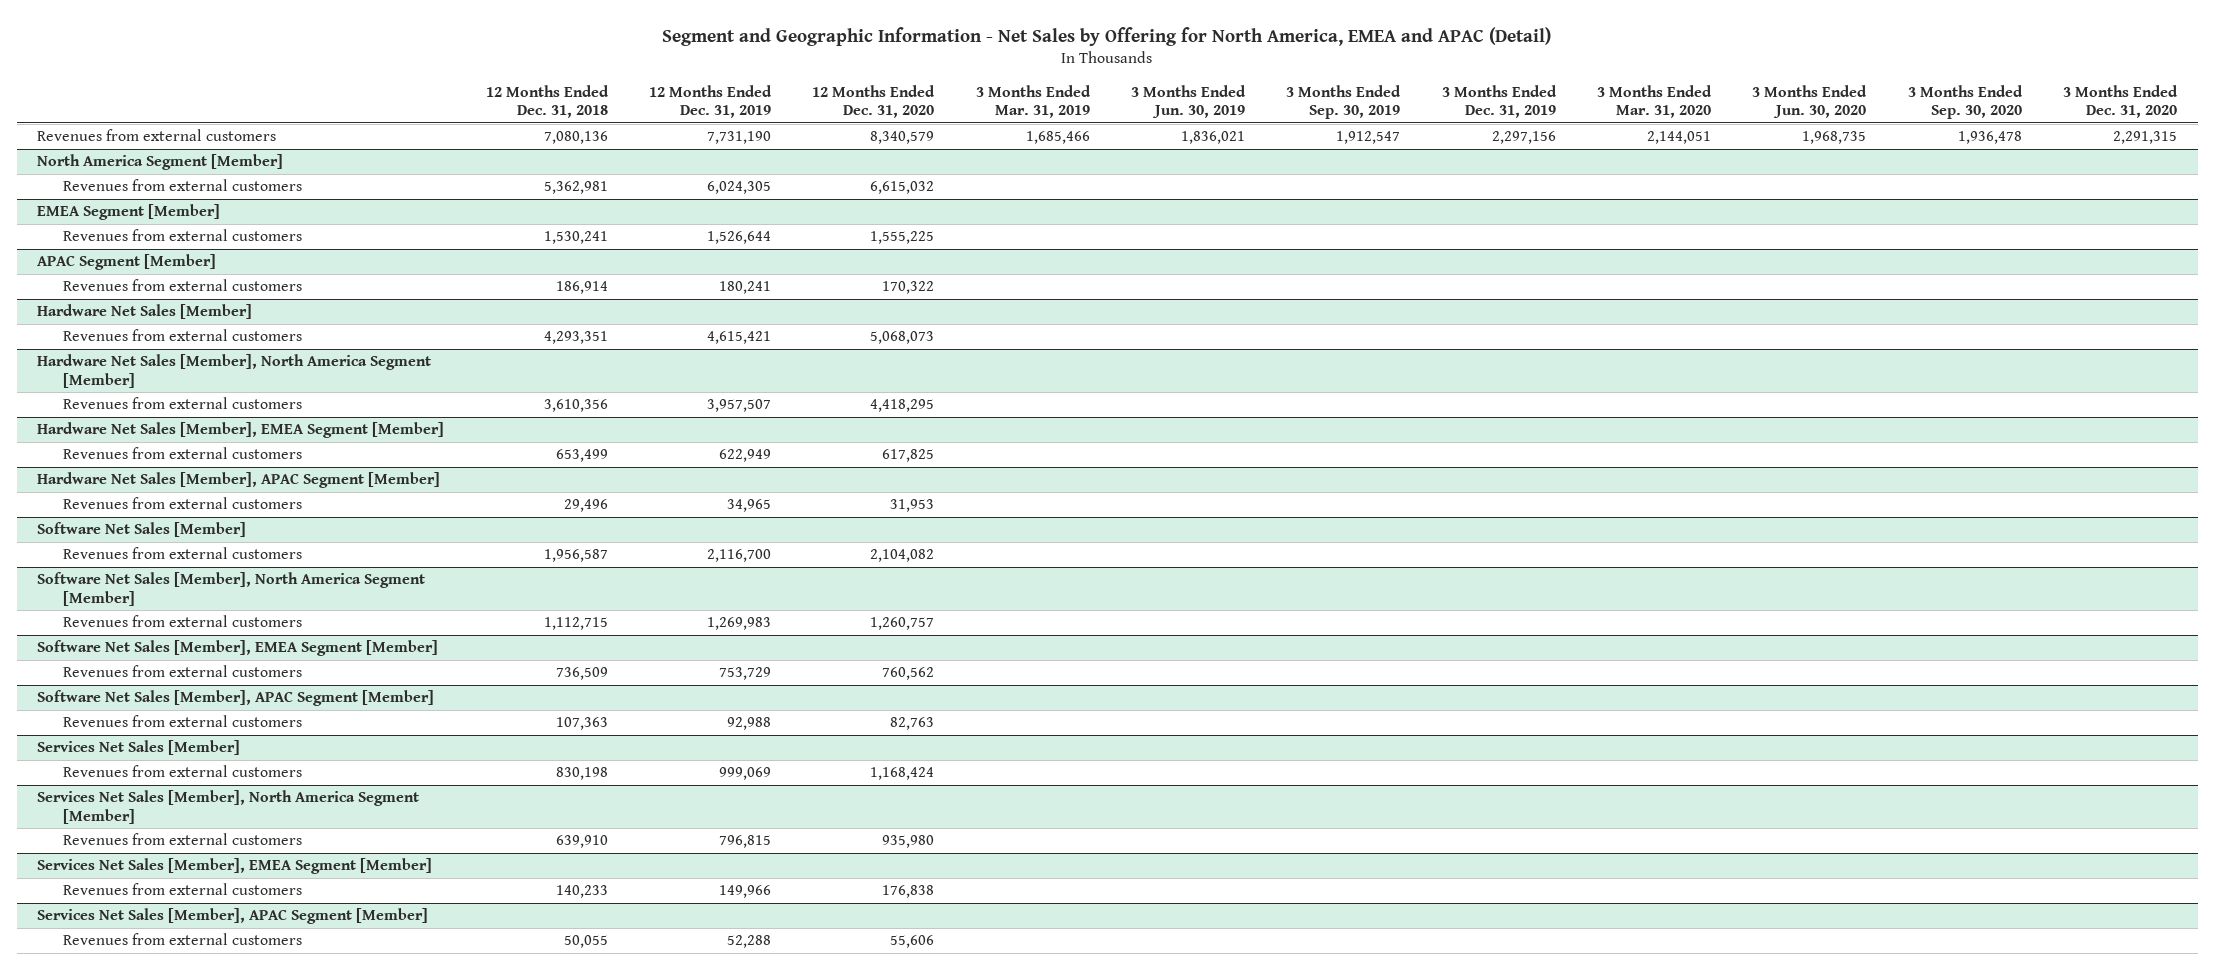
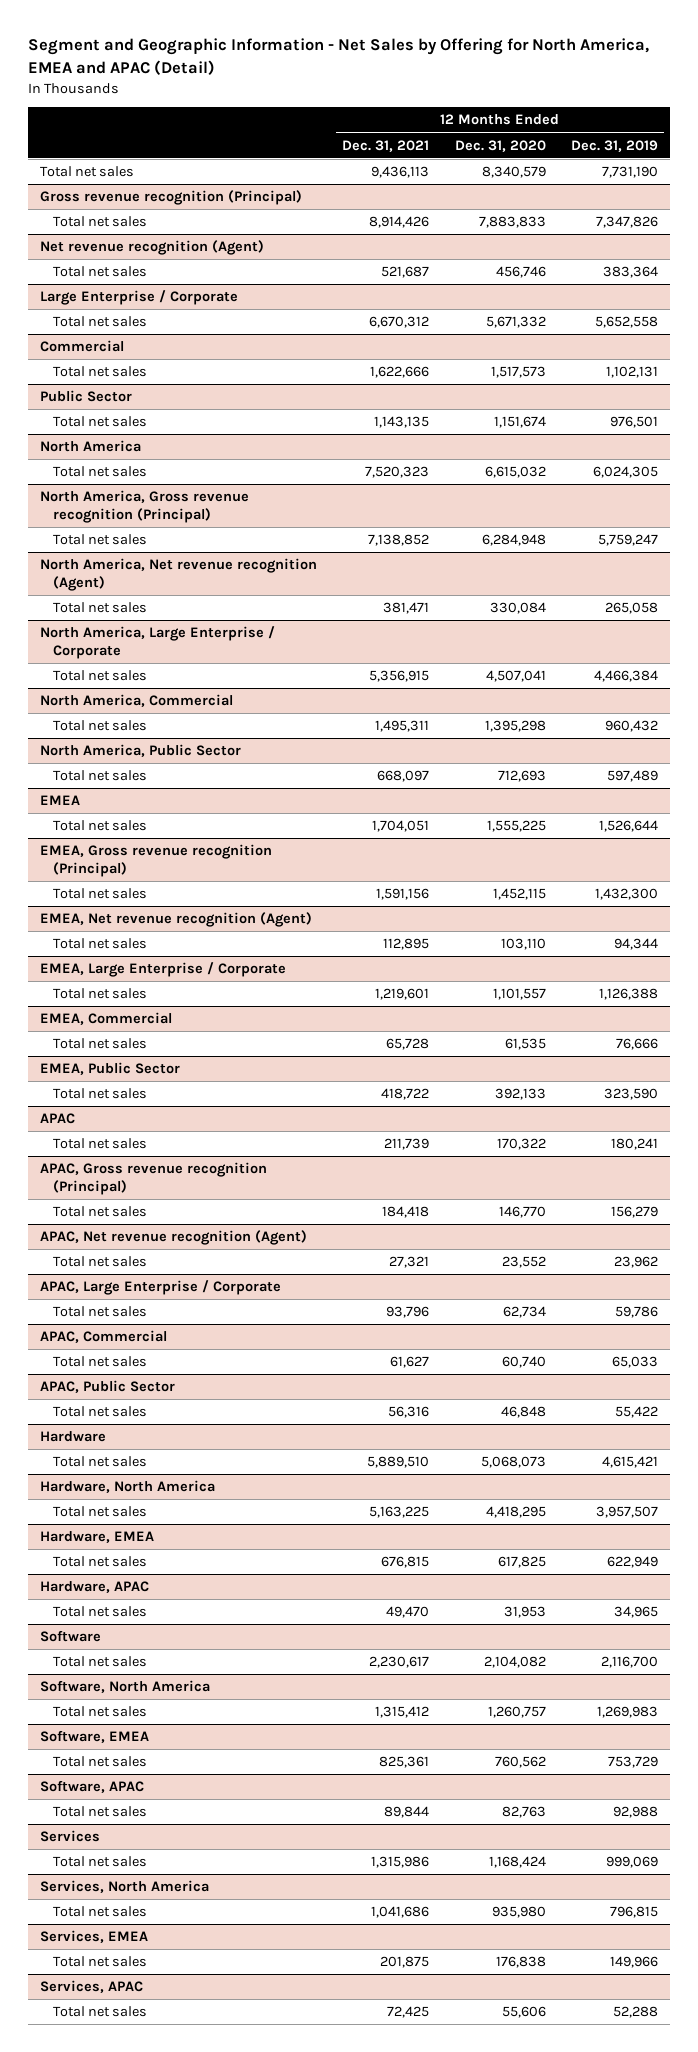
- | 12 Months Ended Dec. 31, 2018 | 12 Months Ended Dec. 31, 2019 | 12 Months Ended Dec. 31, 2020 | 3 Months Ended Mar. 31, 2019 | 3 Months Ended Jun. 30, 2019 | 3 Months Ended Sep. 30, 2019 | 3 Months Ended Dec. 31, 2019 | 3 Months Ended Mar. 31, 2020 | 3 Months Ended Jun. 30, 2020 | 3 Months Ended Sep. 30, 2020 | 3 Months Ended Dec. 31, 2020
+ | 12 Months Ended Dec. 31, 2021 | 12 Months Ended Dec. 31, 2020 | 12 Months Ended Dec. 31, 2019
- Revenues from external customers | 7,080,136 | 7,731,190 | 8,340,579 | 1,685,466 | 1,836,021 | 1,912,547 | 2,297,156 | 2,144,051 | 1,968,735 | 1,936,478 | 2,291,315
- North America Segment [Member]
- Revenues from external customers | 5,362,981 | 6,024,305 | 6,615,032 | | | | | | | |
- EMEA Segment [Member]
- Revenues from external customers | 1,530,241 | 1,526,644 | 1,555,225 | | | | | | | |
- APAC Segment [Member]
- Revenues from external customers | 186,914 | 180,241 | 170,322 | | | | | | | |
- Hardware Net Sales [Member]
- Revenues from external customers | 4,293,351 | 4,615,421 | 5,068,073 | | | | | | | |
- Hardware Net Sales [Member], North America Segment [Member]
- Revenues from external customers | 3,610,356 | 3,957,507 | 4,418,295 | | | | | | | |
- Hardware Net Sales [Member], EMEA Segment [Member]
- Revenues from external customers | 653,499 | 622,949 | 617,825 | | | | | | | |
- Hardware Net Sales [Member], APAC Segment [Member]
- Revenues from external customers | 29,496 | 34,965 | 31,953 | | | | | | | |
- Software Net Sales [Member]
- Revenues from external customers | 1,956,587 | 2,116,700 | 2,104,082 | | | | | | | |
- Software Net Sales [Member], North America Segment [Member]
- Revenues from external customers | 1,112,715 | 1,269,983 | 1,260,757 | | | | | | | |
- Software Net Sales [Member], EMEA Segment [Member]
- Revenues from external customers | 736,509 | 753,729 | 760,562 | | | | | | | |
- Software Net Sales [Member], APAC Segment [Member]
- Revenues from external customers | 107,363 | 92,988 | 82,763 | | | | | | | |
- Services Net Sales [Member]
- Revenues from external customers | 830,198 | 999,069 | 1,168,424 | | | | | | | |
- Services Net Sales [Member], North America Segment [Member]
- Revenues from external customers | 639,910 | 796,815 | 935,980 | | | | | | | |
- Services Net Sales [Member], EMEA Segment [Member]
- Revenues from external customers | 140,233 | 149,966 | 176,838 | | | | | | | |
- Services Net Sales [Member], APAC Segment [Member]
- Revenues from external customers | 50,055 | 52,288 | 55,606 | | | | | | | |
+ Total net sales | 9,436,113 | 8,340,579 | 7,731,190
+ Gross revenue recognition (Principal)
+ Total net sales | 8,914,426 | 7,883,833 | 7,347,826
+ Net revenue recognition (Agent)
+ Total net sales | 521,687 | 456,746 | 383,364
+ Large Enterprise / Corporate
+ Total net sales | 6,670,312 | 5,671,332 | 5,652,558
+ Commercial
+ Total net sales | 1,622,666 | 1,517,573 | 1,102,131
+ Public Sector
+ Total net sales | 1,143,135 | 1,151,674 | 976,501
+ North America
+ Total net sales | 7,520,323 | 6,615,032 | 6,024,305
+ North America, Gross revenue recognition (Principal)
+ Total net sales | 7,138,852 | 6,284,948 | 5,759,247
+ North America, Net revenue recognition (Agent)
+ Total net sales | 381,471 | 330,084 | 265,058
+ North America, Large Enterprise / Corporate
+ Total net sales | 5,356,915 | 4,507,041 | 4,466,384
+ North America, Commercial
+ Total net sales | 1,495,311 | 1,395,298 | 960,432
+ North America, Public Sector
+ Total net sales | 668,097 | 712,693 | 597,489
+ EMEA
+ Total net sales | 1,704,051 | 1,555,225 | 1,526,644
+ EMEA, Gross revenue recognition (Principal)
+ Total net sales | 1,591,156 | 1,452,115 | 1,432,300
+ EMEA, Net revenue recognition (Agent)
+ Total net sales | 112,895 | 103,110 | 94,344
+ EMEA, Large Enterprise / Corporate
+ Total net sales | 1,219,601 | 1,101,557 | 1,126,388
+ EMEA, Commercial
+ Total net sales | 65,728 | 61,535 | 76,666
+ EMEA, Public Sector
+ Total net sales | 418,722 | 392,133 | 323,590
+ APAC
+ Total net sales | 211,739 | 170,322 | 180,241
+ APAC, Gross revenue recognition (Principal)
+ Total net sales | 184,418 | 146,770 | 156,279
+ APAC, Net revenue recognition (Agent)
+ Total net sales | 27,321 | 23,552 | 23,962
+ APAC, Large Enterprise / Corporate
+ Total net sales | 93,796 | 62,734 | 59,786
+ APAC, Commercial
+ Total net sales | 61,627 | 60,740 | 65,033
+ APAC, Public Sector
+ Total net sales | 56,316 | 46,848 | 55,422
+ Hardware
+ Total net sales | 5,889,510 | 5,068,073 | 4,615,421
+ Hardware, North America
+ Total net sales | 5,163,225 | 4,418,295 | 3,957,507
+ Hardware, EMEA
+ Total net sales | 676,815 | 617,825 | 622,949
+ Hardware, APAC
+ Total net sales | 49,470 | 31,953 | 34,965
+ Software
+ Total net sales | 2,230,617 | 2,104,082 | 2,116,700
+ Software, North America
+ Total net sales | 1,315,412 | 1,260,757 | 1,269,983
+ Software, EMEA
+ Total net sales | 825,361 | 760,562 | 753,729
+ Software, APAC
+ Total net sales | 89,844 | 82,763 | 92,988
+ Services
+ Total net sales | 1,315,986 | 1,168,424 | 999,069
+ Services, North America
+ Total net sales | 1,041,686 | 935,980 | 796,815
+ Services, EMEA
+ Total net sales | 201,875 | 176,838 | 149,966
+ Services, APAC
+ Total net sales | 72,425 | 55,606 | 52,288

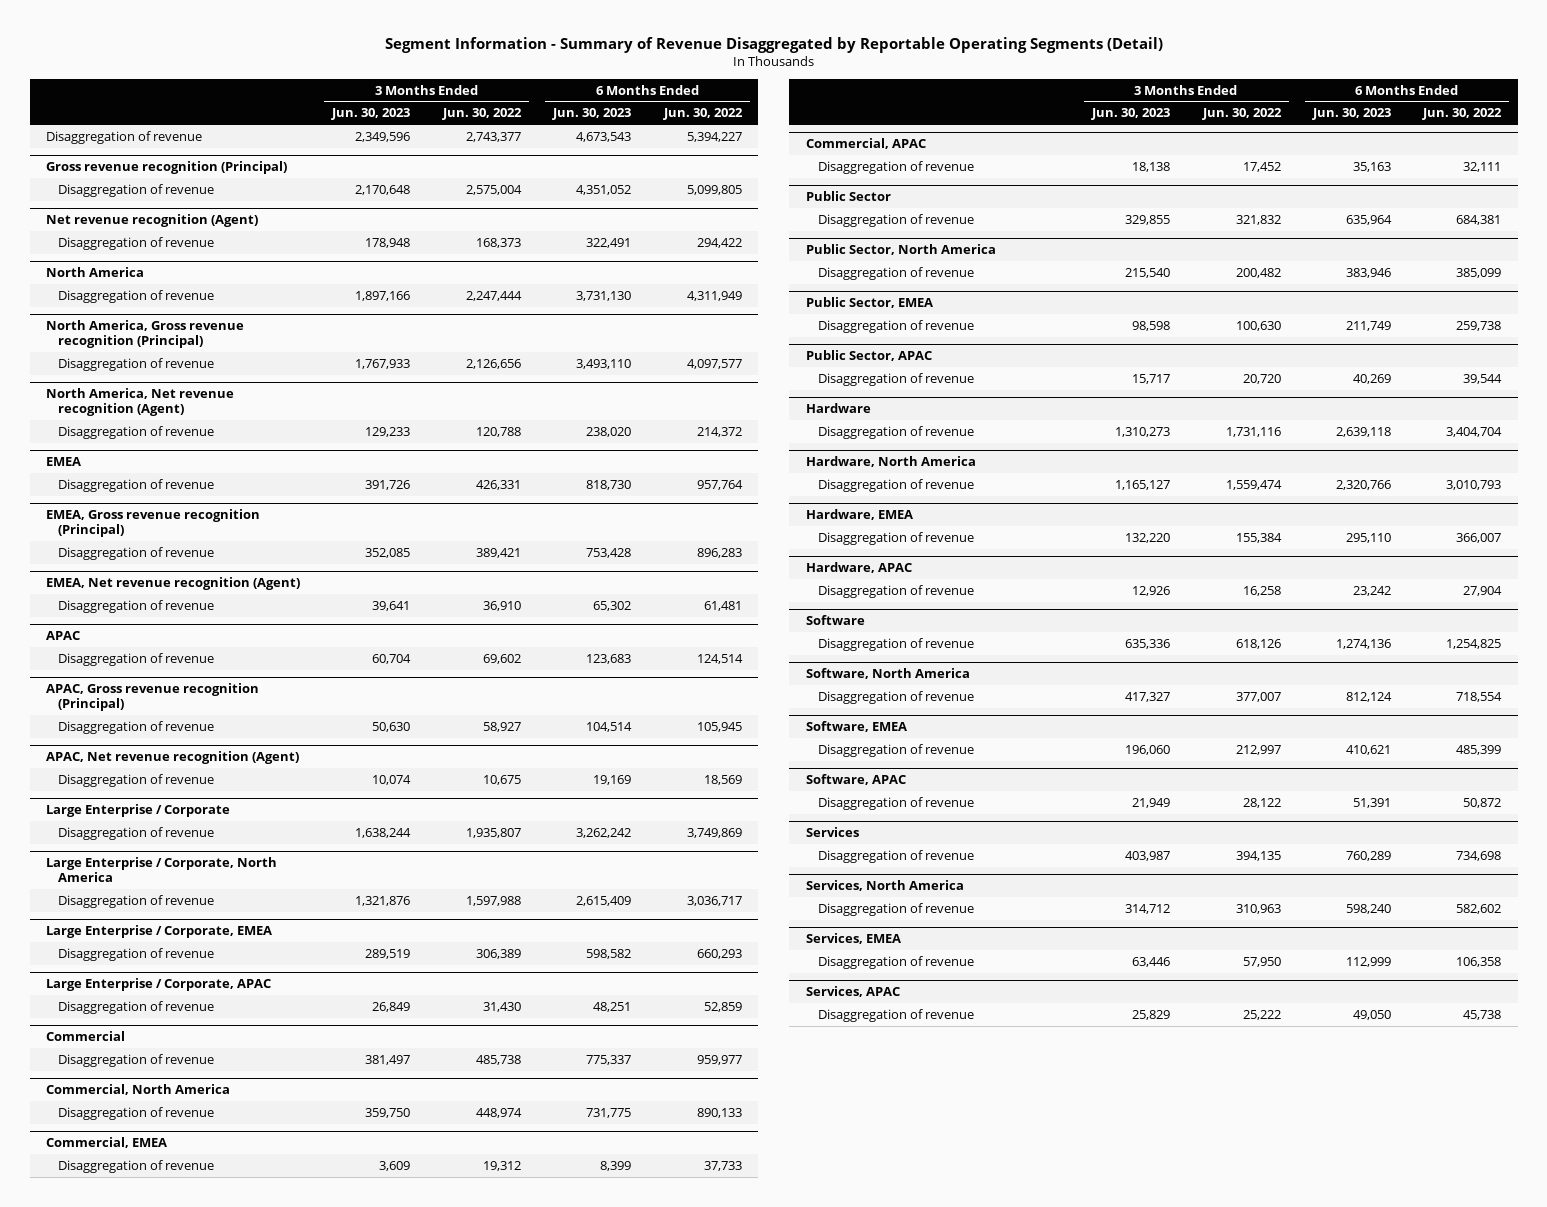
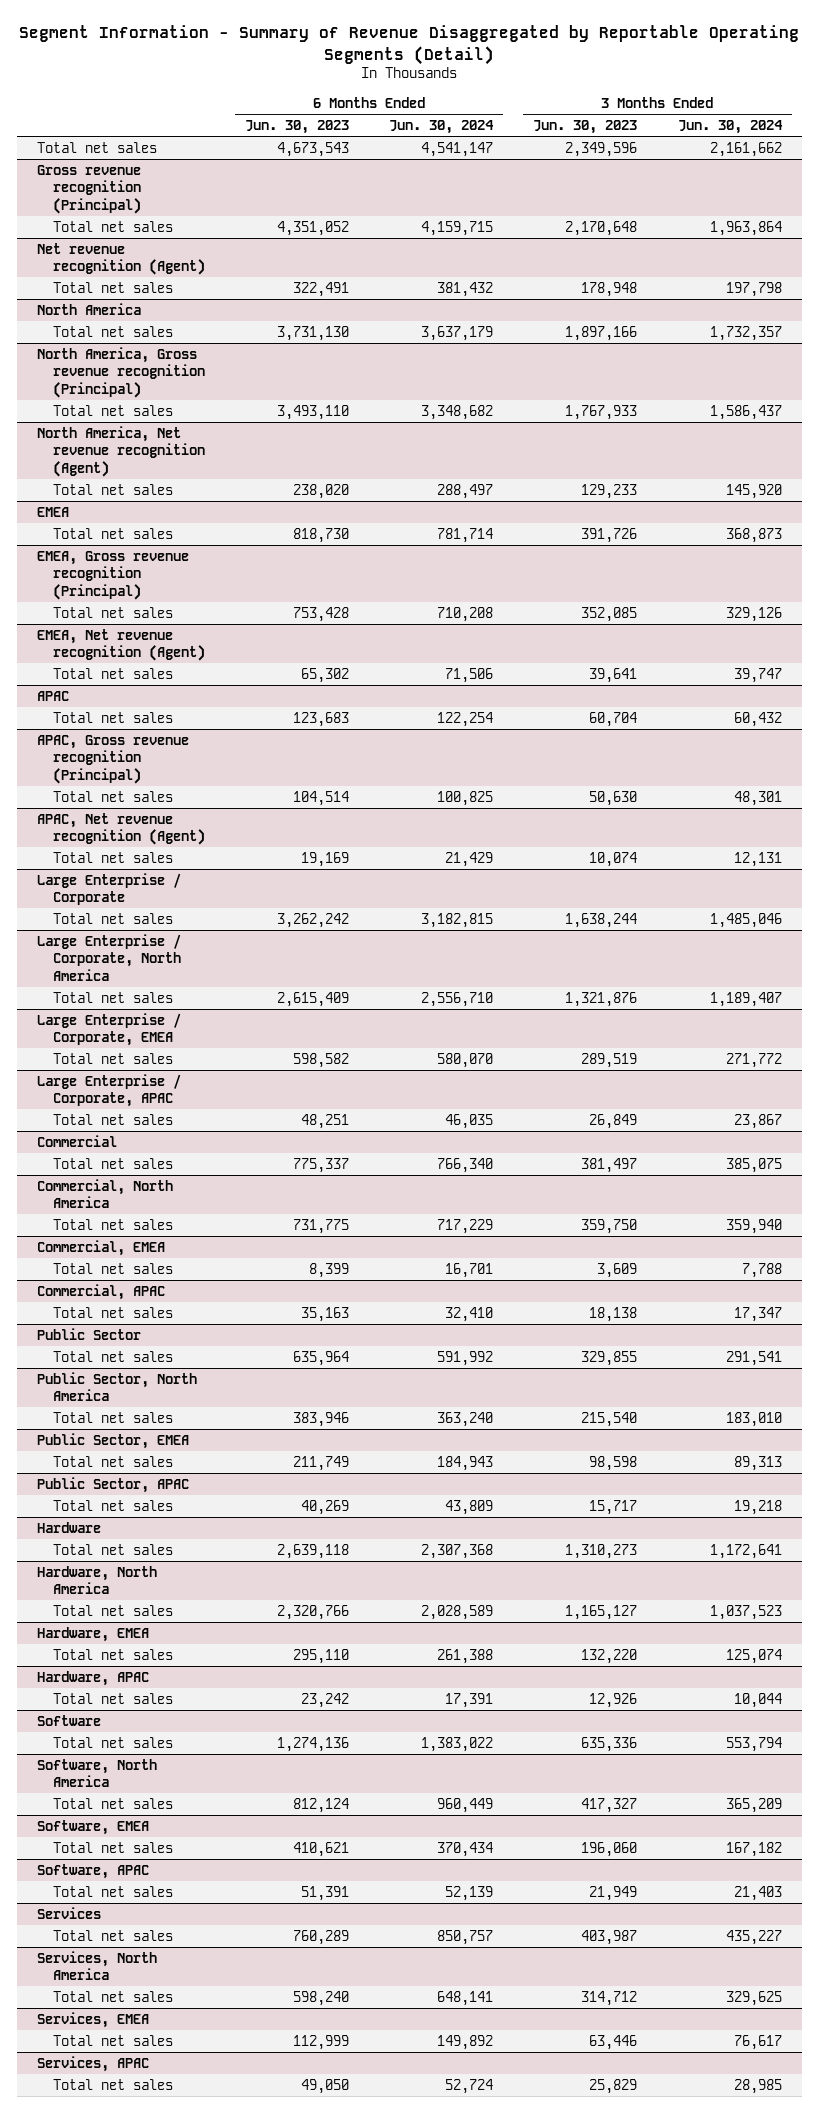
- | 3 Months Ended Jun. 30, 2023 | 3 Months Ended Jun. 30, 2022 | 6 Months Ended Jun. 30, 2023 | 6 Months Ended Jun. 30, 2022
+ | 6 Months Ended Jun. 30, 2023 | 6 Months Ended Jun. 30, 2024 | 3 Months Ended Jun. 30, 2023 | 3 Months Ended Jun. 30, 2024
- Disaggregation of revenue | 2,349,596 | 2,743,377 | 4,673,543 | 5,394,227
+ Total net sales | 4,673,543 | 4,541,147 | 2,349,596 | 2,161,662
@ Gross revenue recognition (Principal)
- Disaggregation of revenue | 2,170,648 | 2,575,004 | 4,351,052 | 5,099,805
+ Total net sales | 4,351,052 | 4,159,715 | 2,170,648 | 1,963,864
@ Net revenue recognition (Agent)
- Disaggregation of revenue | 178,948 | 168,373 | 322,491 | 294,422
+ Total net sales | 322,491 | 381,432 | 178,948 | 197,798
@ North America
- Disaggregation of revenue | 1,897,166 | 2,247,444 | 3,731,130 | 4,311,949
+ Total net sales | 3,731,130 | 3,637,179 | 1,897,166 | 1,732,357
@ North America, Gross revenue recognition (Principal)
- Disaggregation of revenue | 1,767,933 | 2,126,656 | 3,493,110 | 4,097,577
+ Total net sales | 3,493,110 | 3,348,682 | 1,767,933 | 1,586,437
@ North America, Net revenue recognition (Agent)
- Disaggregation of revenue | 129,233 | 120,788 | 238,020 | 214,372
+ Total net sales | 238,020 | 288,497 | 129,233 | 145,920
@ EMEA
- Disaggregation of revenue | 391,726 | 426,331 | 818,730 | 957,764
+ Total net sales | 818,730 | 781,714 | 391,726 | 368,873
@ EMEA, Gross revenue recognition (Principal)
- Disaggregation of revenue | 352,085 | 389,421 | 753,428 | 896,283
+ Total net sales | 753,428 | 710,208 | 352,085 | 329,126
@ EMEA, Net revenue recognition (Agent)
- Disaggregation of revenue | 39,641 | 36,910 | 65,302 | 61,481
+ Total net sales | 65,302 | 71,506 | 39,641 | 39,747
@ APAC
- Disaggregation of revenue | 60,704 | 69,602 | 123,683 | 124,514
+ Total net sales | 123,683 | 122,254 | 60,704 | 60,432
@ APAC, Gross revenue recognition (Principal)
- Disaggregation of revenue | 50,630 | 58,927 | 104,514 | 105,945
+ Total net sales | 104,514 | 100,825 | 50,630 | 48,301
@ APAC, Net revenue recognition (Agent)
- Disaggregation of revenue | 10,074 | 10,675 | 19,169 | 18,569
+ Total net sales | 19,169 | 21,429 | 10,074 | 12,131
@ Large Enterprise / Corporate
- Disaggregation of revenue | 1,638,244 | 1,935,807 | 3,262,242 | 3,749,869
+ Total net sales | 3,262,242 | 3,182,815 | 1,638,244 | 1,485,046
@ Large Enterprise / Corporate, North America
- Disaggregation of revenue | 1,321,876 | 1,597,988 | 2,615,409 | 3,036,717
+ Total net sales | 2,615,409 | 2,556,710 | 1,321,876 | 1,189,407
@ Large Enterprise / Corporate, EMEA
- Disaggregation of revenue | 289,519 | 306,389 | 598,582 | 660,293
+ Total net sales | 598,582 | 580,070 | 289,519 | 271,772
@ Large Enterprise / Corporate, APAC
- Disaggregation of revenue | 26,849 | 31,430 | 48,251 | 52,859
+ Total net sales | 48,251 | 46,035 | 26,849 | 23,867
@ Commercial
- Disaggregation of revenue | 381,497 | 485,738 | 775,337 | 959,977
+ Total net sales | 775,337 | 766,340 | 381,497 | 385,075
@ Commercial, North America
- Disaggregation of revenue | 359,750 | 448,974 | 731,775 | 890,133
+ Total net sales | 731,775 | 717,229 | 359,750 | 359,940
@ Commercial, EMEA
- Disaggregation of revenue | 3,609 | 19,312 | 8,399 | 37,733
+ Total net sales | 8,399 | 16,701 | 3,609 | 7,788
@ Commercial, APAC
- Disaggregation of revenue | 18,138 | 17,452 | 35,163 | 32,111
+ Total net sales | 35,163 | 32,410 | 18,138 | 17,347
@ Public Sector
- Disaggregation of revenue | 329,855 | 321,832 | 635,964 | 684,381
+ Total net sales | 635,964 | 591,992 | 329,855 | 291,541
@ Public Sector, North America
- Disaggregation of revenue | 215,540 | 200,482 | 383,946 | 385,099
+ Total net sales | 383,946 | 363,240 | 215,540 | 183,010
@ Public Sector, EMEA
- Disaggregation of revenue | 98,598 | 100,630 | 211,749 | 259,738
+ Total net sales | 211,749 | 184,943 | 98,598 | 89,313
@ Public Sector, APAC
- Disaggregation of revenue | 15,717 | 20,720 | 40,269 | 39,544
+ Total net sales | 40,269 | 43,809 | 15,717 | 19,218
@ Hardware
- Disaggregation of revenue | 1,310,273 | 1,731,116 | 2,639,118 | 3,404,704
+ Total net sales | 2,639,118 | 2,307,368 | 1,310,273 | 1,172,641
@ Hardware, North America
- Disaggregation of revenue | 1,165,127 | 1,559,474 | 2,320,766 | 3,010,793
+ Total net sales | 2,320,766 | 2,028,589 | 1,165,127 | 1,037,523
@ Hardware, EMEA
- Disaggregation of revenue | 132,220 | 155,384 | 295,110 | 366,007
+ Total net sales | 295,110 | 261,388 | 132,220 | 125,074
@ Hardware, APAC
- Disaggregation of revenue | 12,926 | 16,258 | 23,242 | 27,904
+ Total net sales | 23,242 | 17,391 | 12,926 | 10,044
@ Software
- Disaggregation of revenue | 635,336 | 618,126 | 1,274,136 | 1,254,825
+ Total net sales | 1,274,136 | 1,383,022 | 635,336 | 553,794
@ Software, North America
- Disaggregation of revenue | 417,327 | 377,007 | 812,124 | 718,554
+ Total net sales | 812,124 | 960,449 | 417,327 | 365,209
@ Software, EMEA
- Disaggregation of revenue | 196,060 | 212,997 | 410,621 | 485,399
+ Total net sales | 410,621 | 370,434 | 196,060 | 167,182
@ Software, APAC
- Disaggregation of revenue | 21,949 | 28,122 | 51,391 | 50,872
+ Total net sales | 51,391 | 52,139 | 21,949 | 21,403
@ Services
- Disaggregation of revenue | 403,987 | 394,135 | 760,289 | 734,698
+ Total net sales | 760,289 | 850,757 | 403,987 | 435,227
@ Services, North America
- Disaggregation of revenue | 314,712 | 310,963 | 598,240 | 582,602
+ Total net sales | 598,240 | 648,141 | 314,712 | 329,625
@ Services, EMEA
- Disaggregation of revenue | 63,446 | 57,950 | 112,999 | 106,358
+ Total net sales | 112,999 | 149,892 | 63,446 | 76,617
@ Services, APAC
- Disaggregation of revenue | 25,829 | 25,222 | 49,050 | 45,738
+ Total net sales | 49,050 | 52,724 | 25,829 | 28,985

